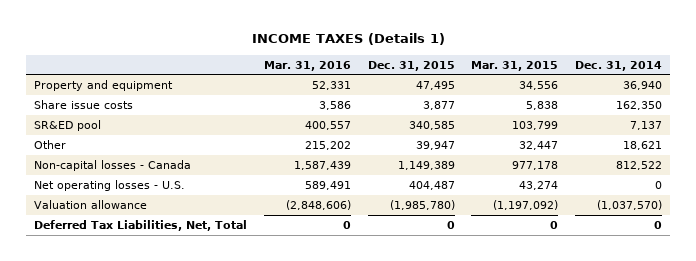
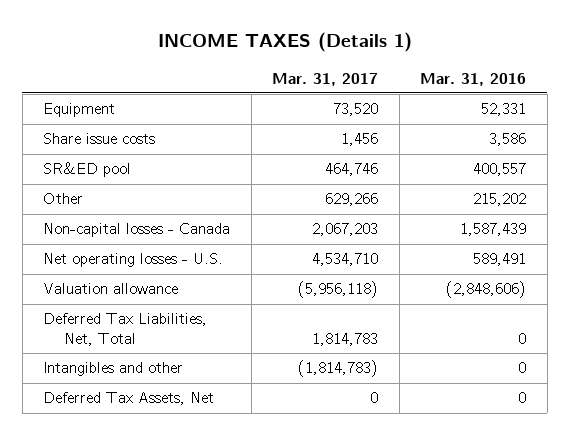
- | Mar. 31, 2016 | Dec. 31, 2015 | Mar. 31, 2015 | Dec. 31, 2014
+ | Mar. 31, 2017 | Mar. 31, 2016
- Property and equipment | 52,331 | 47,495 | 34,556 | 36,940
+ Equipment | 73,520 | 52,331
+ Intangibles and other | (1,814,783) | 0
+ Deferred Tax Assets, Net | 0 | 0

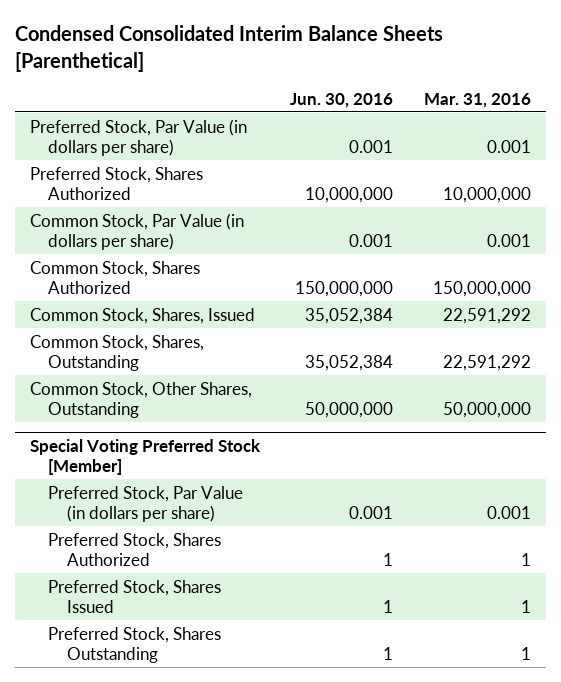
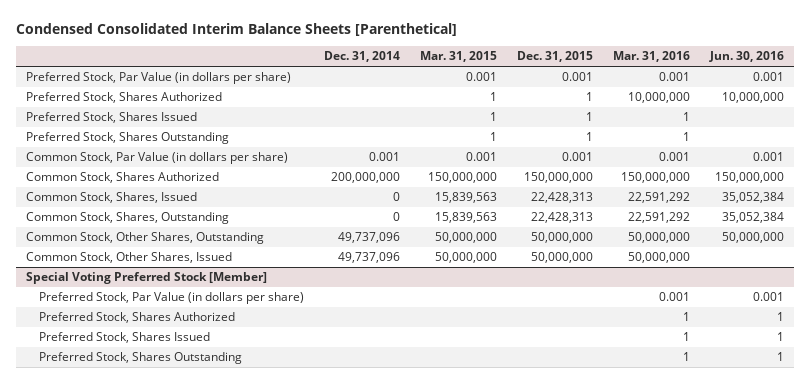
- | Jun. 30, 2016 | Mar. 31, 2016
+ | Dec. 31, 2014 | Mar. 31, 2015 | Dec. 31, 2015 | Mar. 31, 2016 | Jun. 30, 2016
+ Preferred Stock, Shares Issued | | 1 | 1 | 1 |
+ Preferred Stock, Shares Outstanding | | 1 | 1 | 1 |
+ Common Stock, Other Shares, Issued | 49,737,096 | 50,000,000 | 50,000,000 | 50,000,000 |

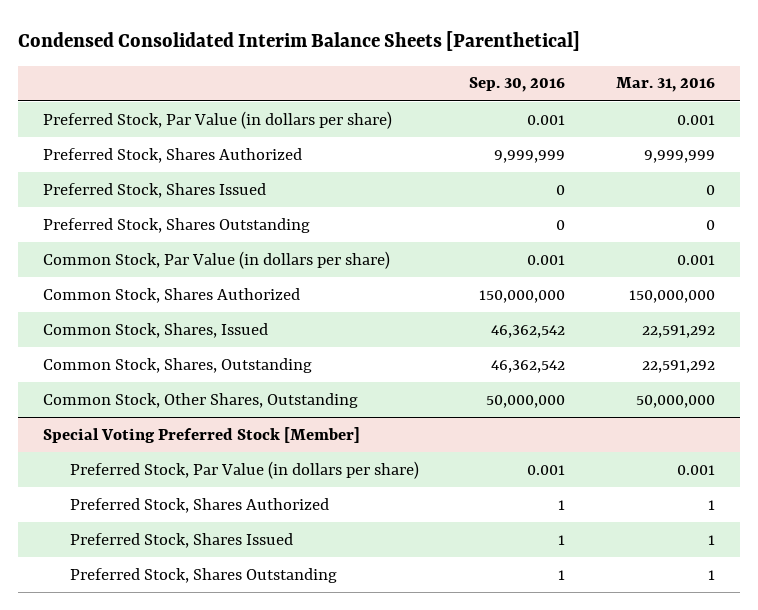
- | Dec. 31, 2014 | Mar. 31, 2015 | Dec. 31, 2015 | Mar. 31, 2016 | Jun. 30, 2016
+ | Sep. 30, 2016 | Mar. 31, 2016
- Preferred Stock, Shares Authorized | | 1 | 1 | 10,000,000 | 10,000,000
- Preferred Stock, Shares Issued | | 1 | 1 | 1 |
- Preferred Stock, Shares Outstanding | | 1 | 1 | 1 |
+ Preferred Stock, Shares Authorized | 9,999,999 | 9,999,999
+ Preferred Stock, Shares Issued | 0 | 0
+ Preferred Stock, Shares Outstanding | 0 | 0
- Common Stock, Other Shares, Issued | 49,737,096 | 50,000,000 | 50,000,000 | 50,000,000 |

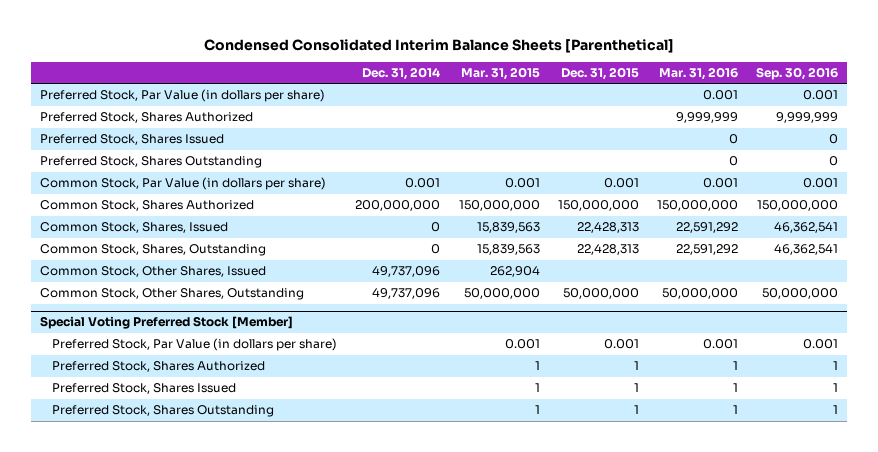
- | Sep. 30, 2016 | Mar. 31, 2016
+ | Dec. 31, 2014 | Mar. 31, 2015 | Dec. 31, 2015 | Mar. 31, 2016 | Sep. 30, 2016
- Common Stock, Shares, Issued | 46,362,542 | 22,591,292
- Common Stock, Shares, Outstanding | 46,362,542 | 22,591,292
+ Common Stock, Shares, Issued | 0 | 15,839,563 | 22,428,313 | 22,591,292 | 46,362,541
+ Common Stock, Shares, Outstanding | 0 | 15,839,563 | 22,428,313 | 22,591,292 | 46,362,541
+ Common Stock, Other Shares, Issued | 49,737,096 | 262,904 | | |

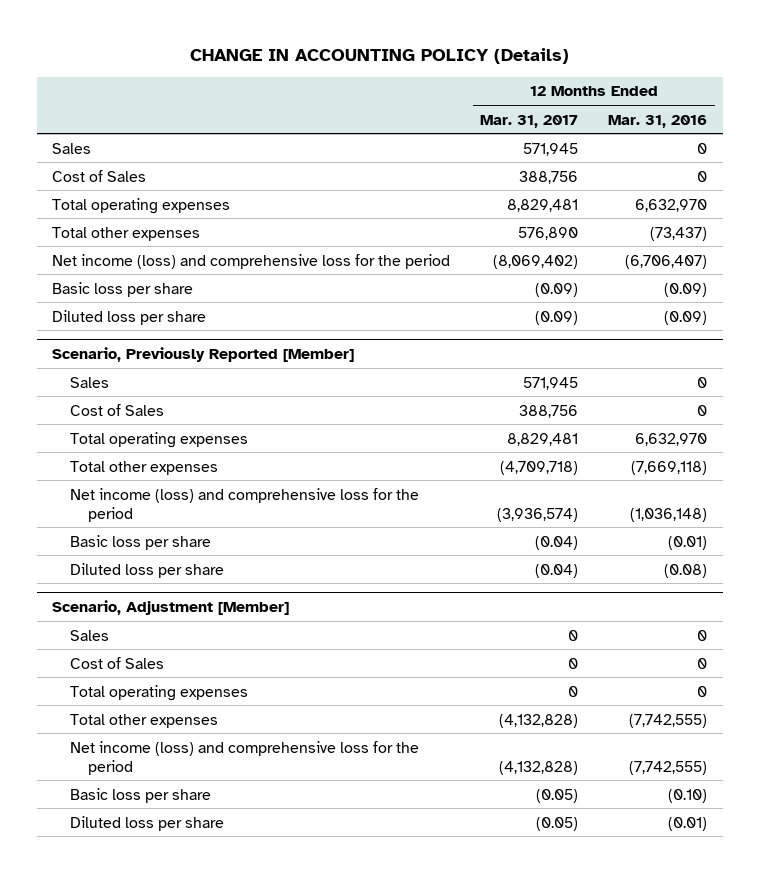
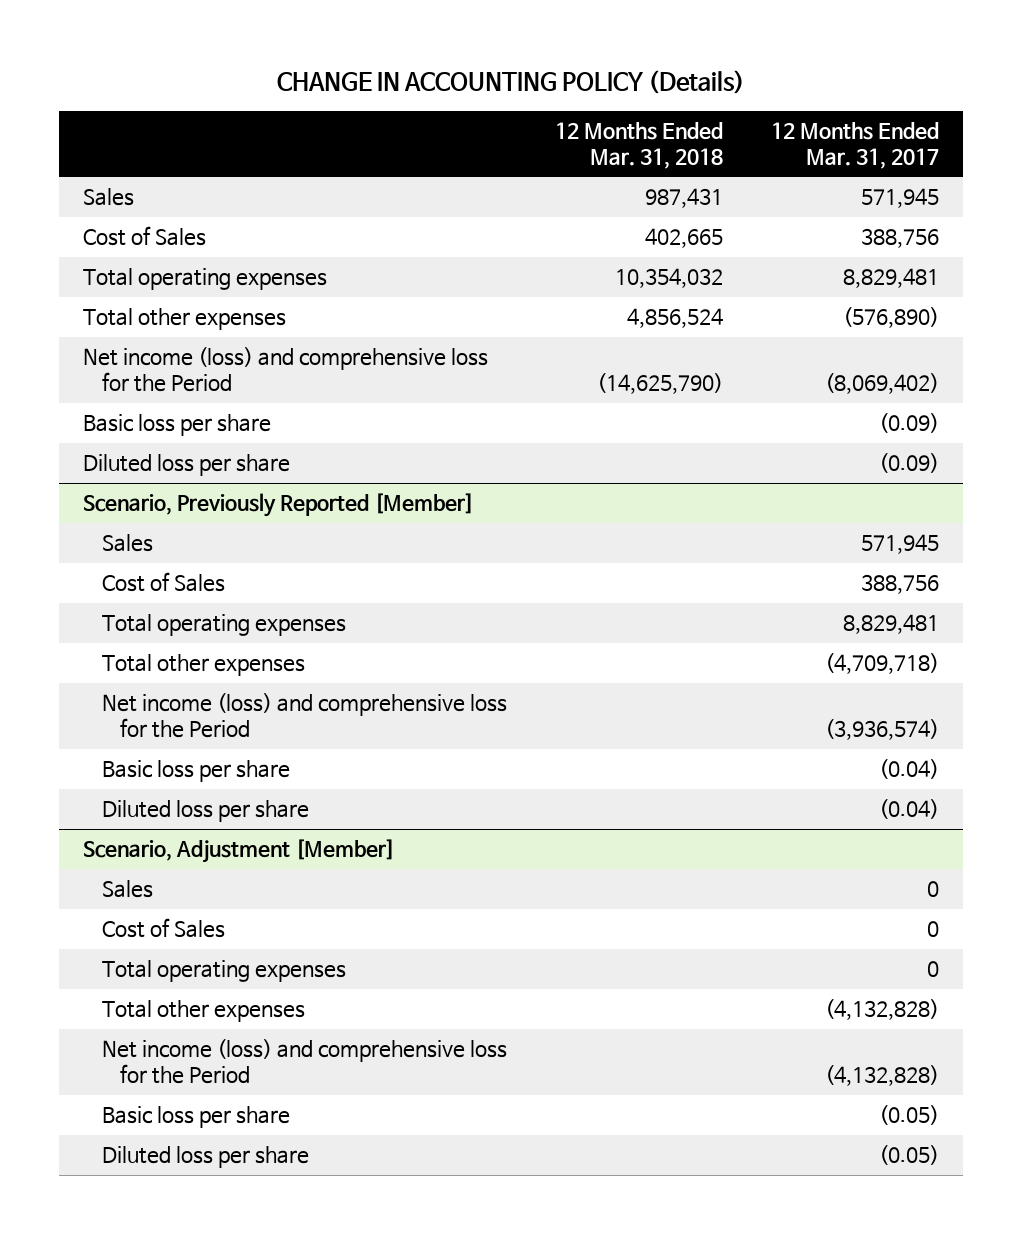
- | 12 Months Ended Mar. 31, 2017 | 12 Months Ended Mar. 31, 2016
+ | 12 Months Ended Mar. 31, 2018 | 12 Months Ended Mar. 31, 2017
- Total other expenses | 576,890 | (73,437)
- Net income (loss) and comprehensive loss for the period | (8,069,402) | (6,706,407)
+ Total other expenses | 4,856,524 | (576,890)
+ Net income (loss) and comprehensive loss for the Period | (14,625,790) | (8,069,402)
@ Scenario, Previously Reported [Member]
- Net income (loss) and comprehensive loss for the period | (3,936,574) | (1,036,148)
+ Net income (loss) and comprehensive loss for the Period | | (3,936,574)
@ Scenario, Adjustment [Member]
- Net income (loss) and comprehensive loss for the period | (4,132,828) | (7,742,555)
+ Net income (loss) and comprehensive loss for the Period | | (4,132,828)

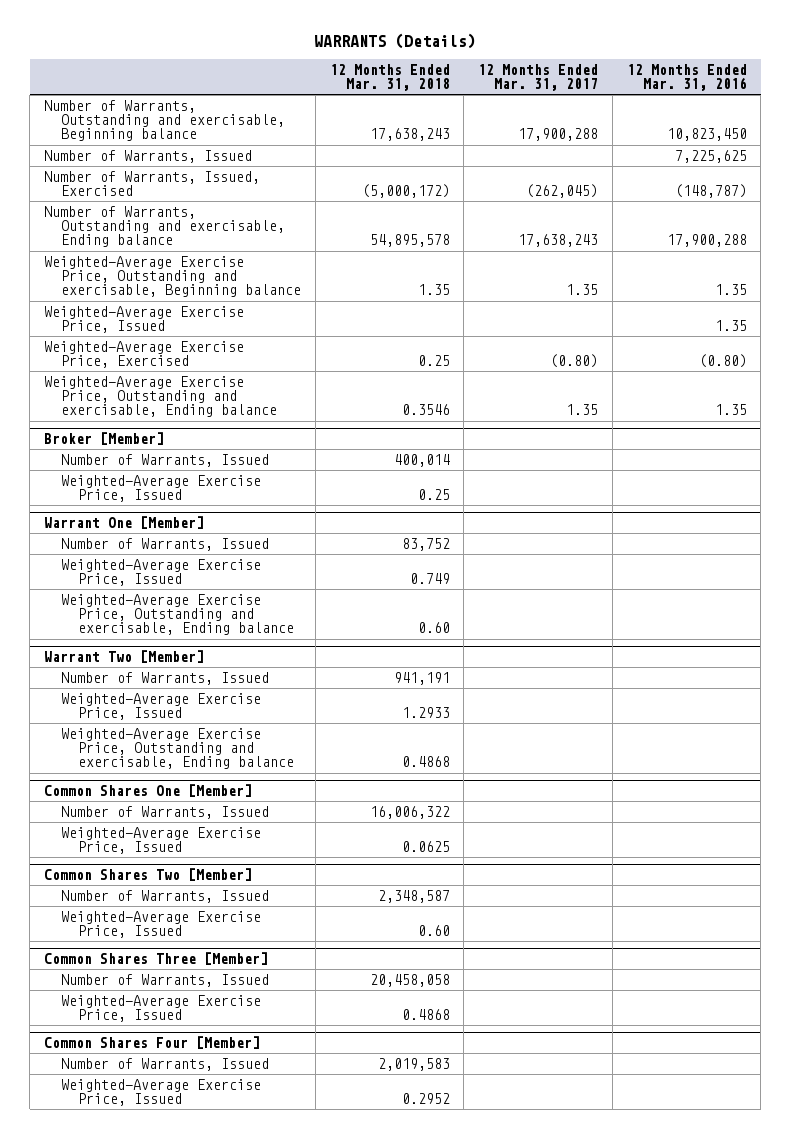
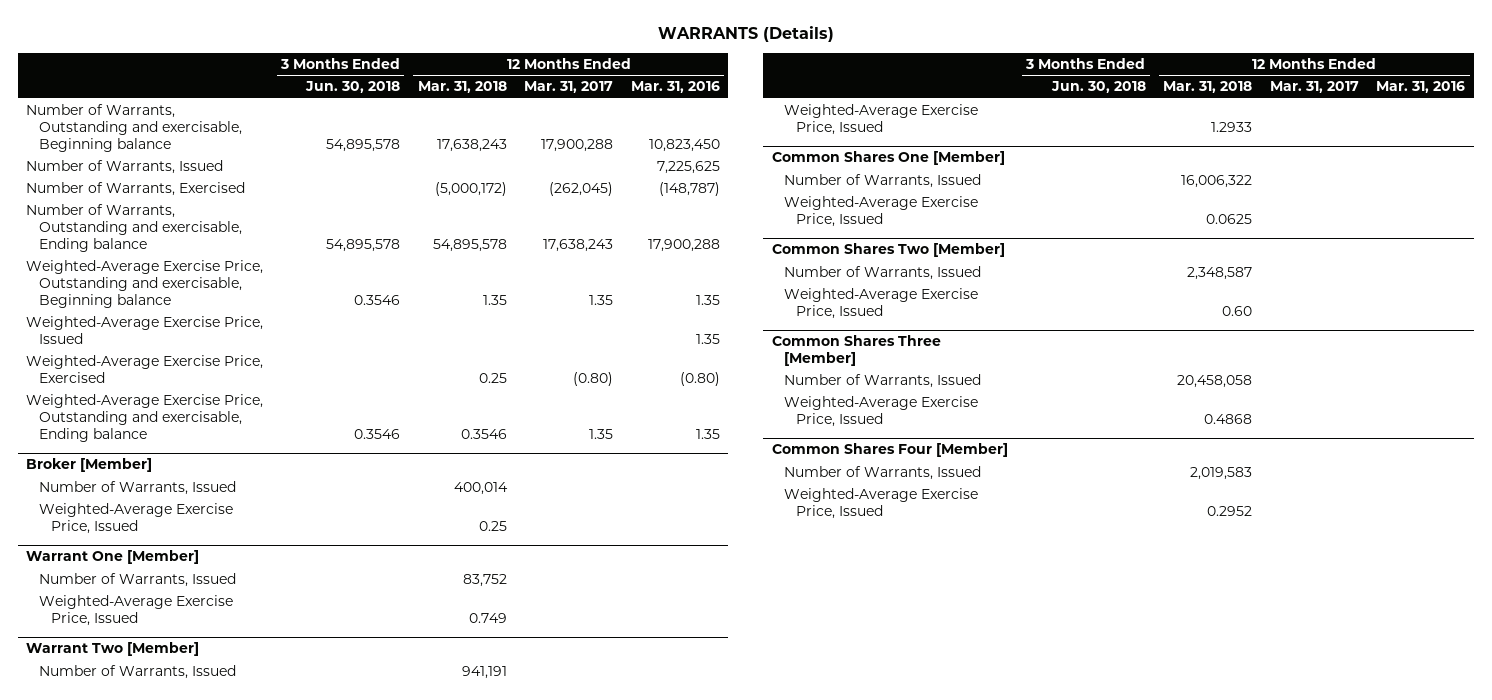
- | 12 Months Ended Mar. 31, 2018 | 12 Months Ended Mar. 31, 2017 | 12 Months Ended Mar. 31, 2016
+ | 3 Months Ended Jun. 30, 2018 | 12 Months Ended Mar. 31, 2018 | 12 Months Ended Mar. 31, 2017 | 12 Months Ended Mar. 31, 2016
- Number of Warrants, Issued, Exercised | (5,000,172) | (262,045) | (148,787)
+ Number of Warrants, Exercised | | (5,000,172) | (262,045) | (148,787)
@ Warrant One [Member]
- Weighted-Average Exercise Price, Outstanding and exercisable, Ending balance | 0.60 | |
@ Warrant Two [Member]
- Weighted-Average Exercise Price, Outstanding and exercisable, Ending balance | 0.4868 | |

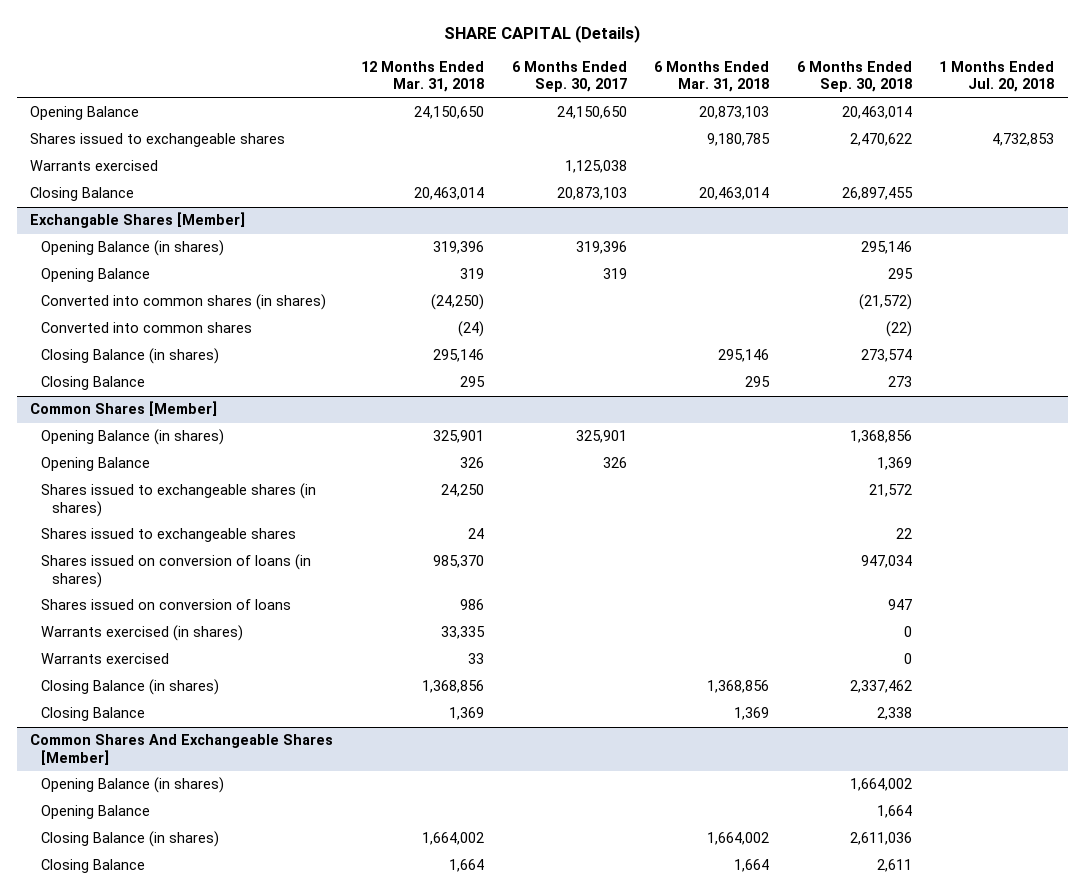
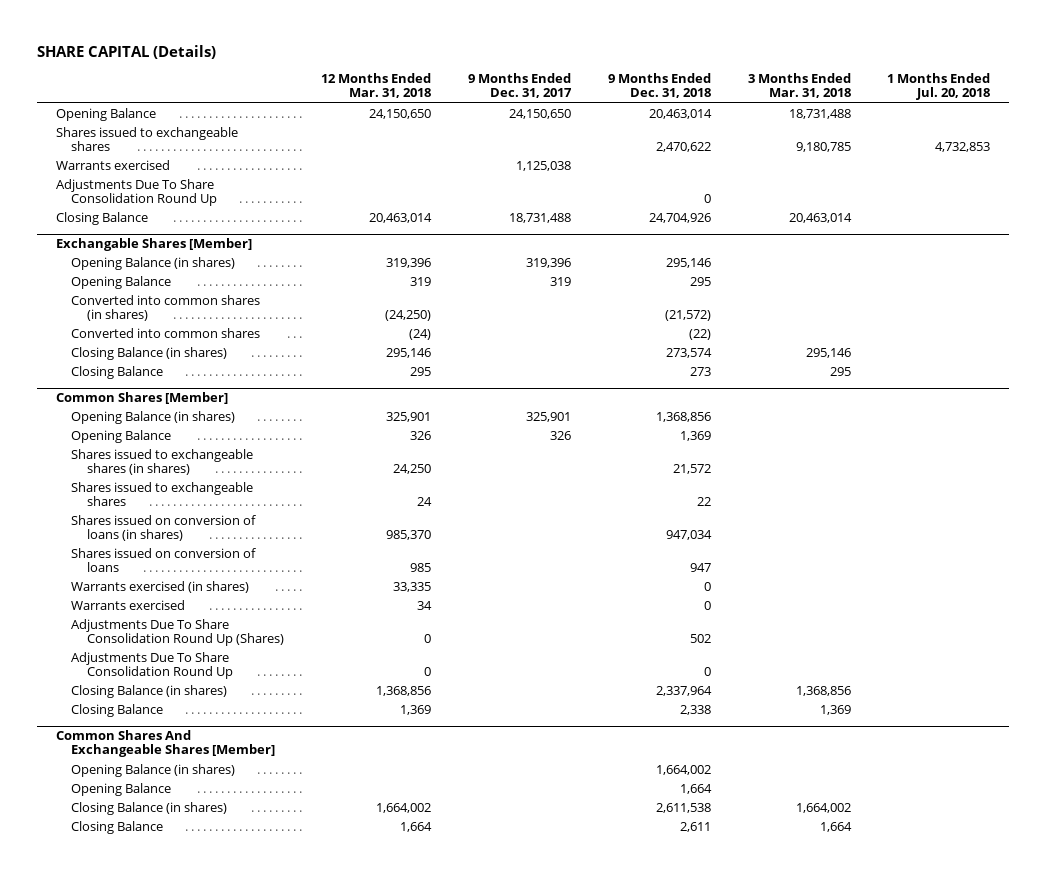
- | 12 Months Ended Mar. 31, 2018 | 6 Months Ended Sep. 30, 2017 | 6 Months Ended Mar. 31, 2018 | 6 Months Ended Sep. 30, 2018 | 1 Months Ended Jul. 20, 2018
+ | 12 Months Ended Mar. 31, 2018 | 9 Months Ended Dec. 31, 2017 | 9 Months Ended Dec. 31, 2018 | 3 Months Ended Mar. 31, 2018 | 1 Months Ended Jul. 20, 2018
+ Adjustments Due To Share Consolidation Round Up | | | 0 | |
@ Common Shares [Member]
- Shares issued on conversion of loans | 986 | | | 947 |
+ Shares issued on conversion of loans | 985 | | 947 | |
- Warrants exercised | 33 | | | 0 |
+ Warrants exercised | 34 | | 0 | |
+ Adjustments Due To Share Consolidation Round Up (Shares) | 0 | | 502 | |
+ Adjustments Due To Share Consolidation Round Up | 0 | | 0 | |

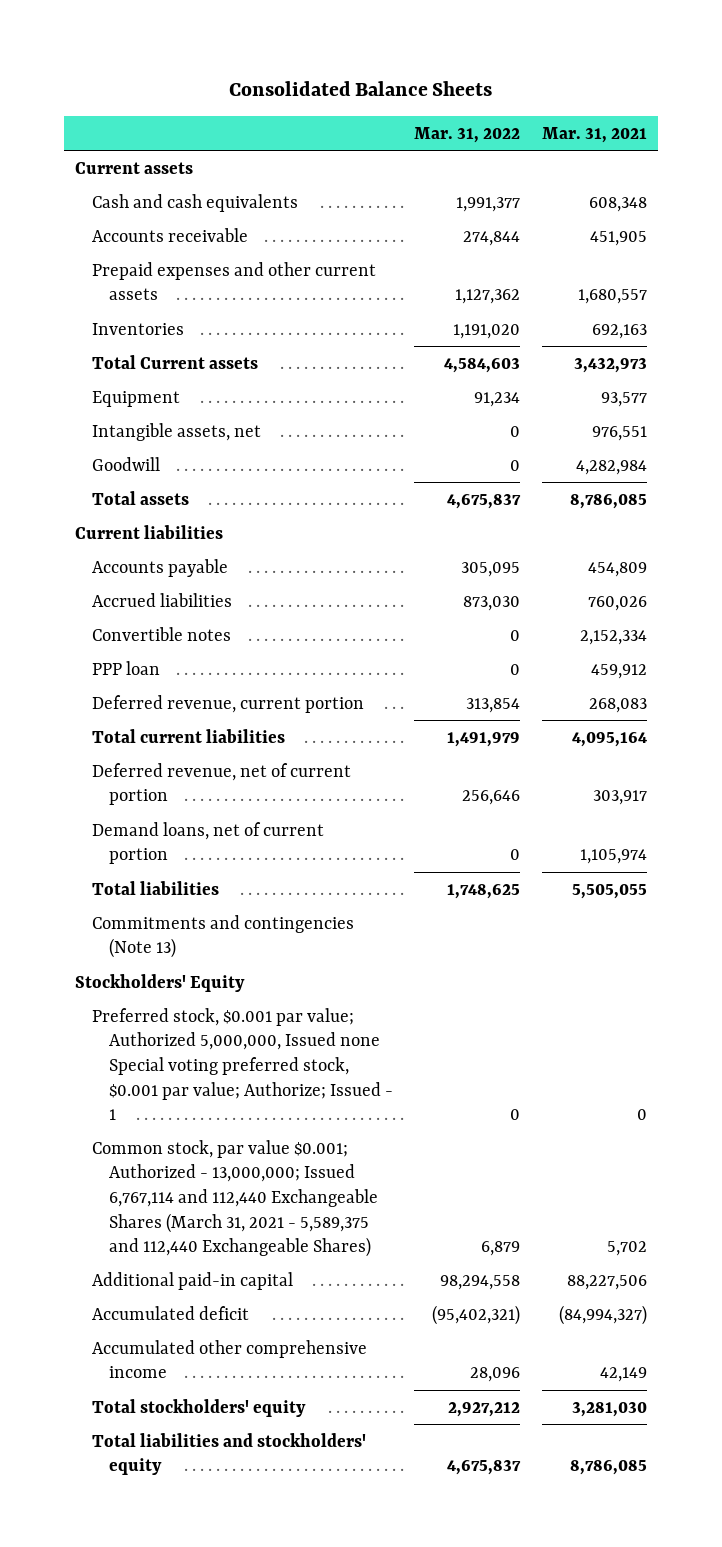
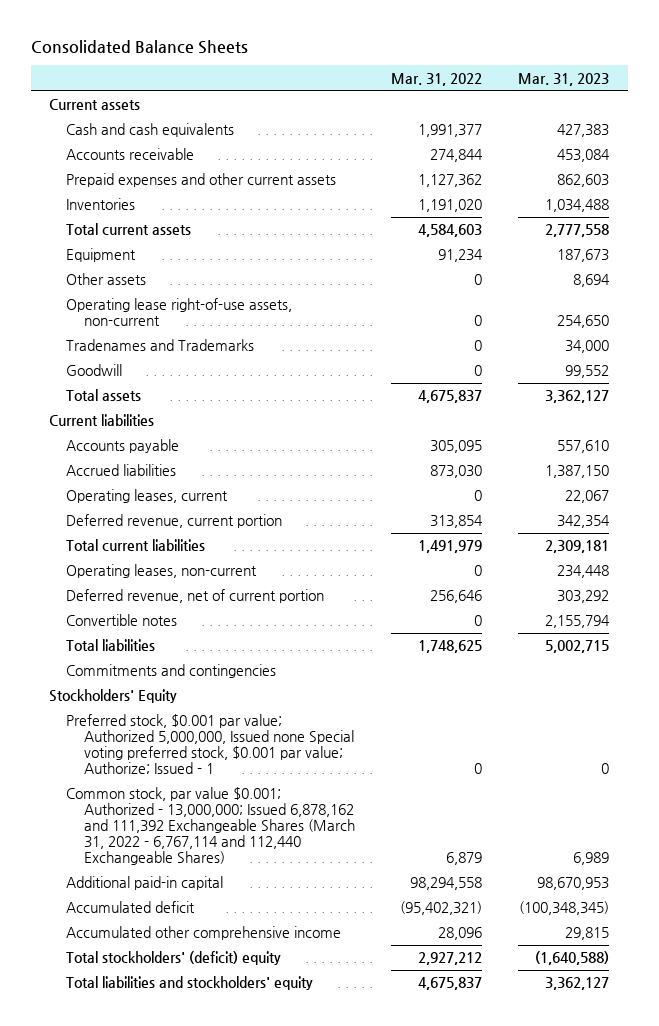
- | Mar. 31, 2022 | Mar. 31, 2021
+ | Mar. 31, 2022 | Mar. 31, 2023
- Total Current assets | 4,584,603 | 3,432,973
+ Total current assets | 4,584,603 | 2,777,558
- Intangible assets, net | 0 | 976,551
+ Other assets | 0 | 8,694
+ Operating lease right-of-use assets, non-current | 0 | 254,650
+ Tradenames and Trademarks | 0 | 34,000
- PPP loan | 0 | 459,912
+ Operating leases, current | 0 | 22,067
+ Operating leases, non-current | 0 | 234,448
- Demand loans, net of current portion | 0 | 1,105,974
moved down: Convertible notes | 0 | 2,155,794
- Commitments and contingencies (Note 13)
+ Commitments and contingencies
- Common stock, par value $0.001; Authorized - 13,000,000; Issued 6,767,114 and 112,440 Exchangeable Shares (March 31, 2021 - 5,589,375 and 112,440 Exchangeable Shares) | 6,879 | 5,702
+ Common stock, par value $0.001; Authorized - 13,000,000; Issued 6,878,162 and 111,392 Exchangeable Shares (March 31, 2022 - 6,767,114 and 112,440 Exchangeable Shares) | 6,879 | 6,989
- Total stockholders' equity | 2,927,212 | 3,281,030
+ Total stockholders' (deficit) equity | 2,927,212 | (1,640,588)

